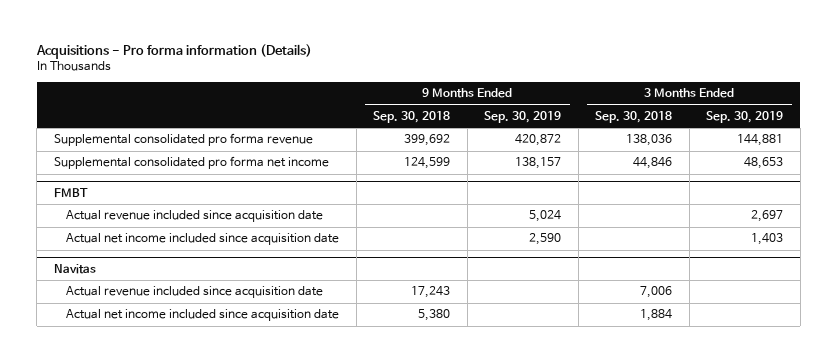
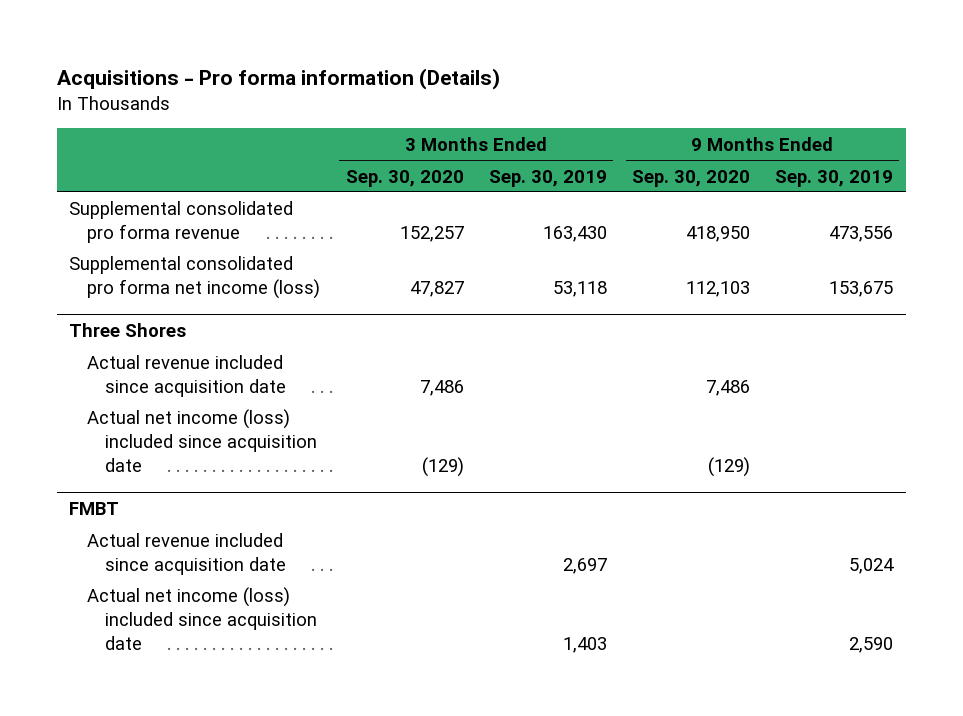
- | 9 Months Ended Sep. 30, 2018 | 9 Months Ended Sep. 30, 2019 | 3 Months Ended Sep. 30, 2018 | 3 Months Ended Sep. 30, 2019
+ | 3 Months Ended Sep. 30, 2020 | 3 Months Ended Sep. 30, 2019 | 9 Months Ended Sep. 30, 2020 | 9 Months Ended Sep. 30, 2019
- Supplemental consolidated pro forma revenue | 399,692 | 420,872 | 138,036 | 144,881
- Supplemental consolidated pro forma net income | 124,599 | 138,157 | 44,846 | 48,653
+ Supplemental consolidated pro forma revenue | 152,257 | 163,430 | 418,950 | 473,556
+ Supplemental consolidated pro forma net income (loss) | 47,827 | 53,118 | 112,103 | 153,675
+ Three Shores
+ Actual revenue included since acquisition date | 7,486 | | 7,486 |
+ Actual net income (loss) included since acquisition date | (129) | | (129) |
@ FMBT
- Actual net income included since acquisition date | | 2,590 | | 1,403
- Navitas
- Actual revenue included since acquisition date | 17,243 | | 7,006 |
- Actual net income included since acquisition date | 5,380 | | 1,884 |
@ FMBT
+ Actual net income (loss) included since acquisition date | | 1,403 | | 2,590

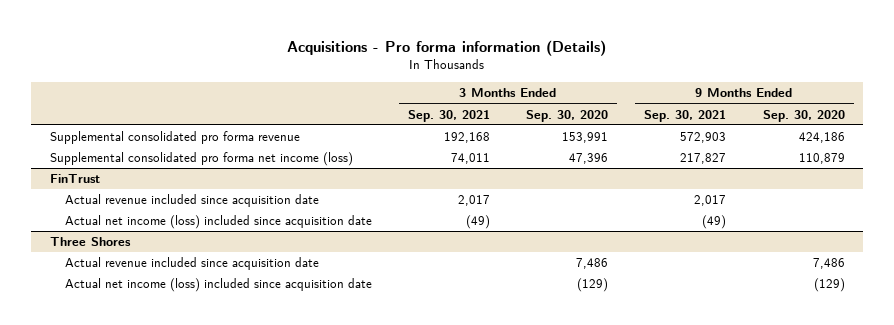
- | 3 Months Ended Sep. 30, 2020 | 3 Months Ended Sep. 30, 2019 | 9 Months Ended Sep. 30, 2020 | 9 Months Ended Sep. 30, 2019
+ | 3 Months Ended Sep. 30, 2021 | 3 Months Ended Sep. 30, 2020 | 9 Months Ended Sep. 30, 2021 | 9 Months Ended Sep. 30, 2020
- Supplemental consolidated pro forma revenue | 152,257 | 163,430 | 418,950 | 473,556
- Supplemental consolidated pro forma net income (loss) | 47,827 | 53,118 | 112,103 | 153,675
+ Supplemental consolidated pro forma revenue | 192,168 | 153,991 | 572,903 | 424,186
+ Supplemental consolidated pro forma net income (loss) | 74,011 | 47,396 | 217,827 | 110,879
+ FinTrust
+ Actual revenue included since acquisition date | 2,017 | | 2,017 |
+ Actual net income (loss) included since acquisition date | (49) | | (49) |
- FMBT
- Actual revenue included since acquisition date | | 2,697 | | 5,024
- Actual net income (loss) included since acquisition date | | 1,403 | | 2,590

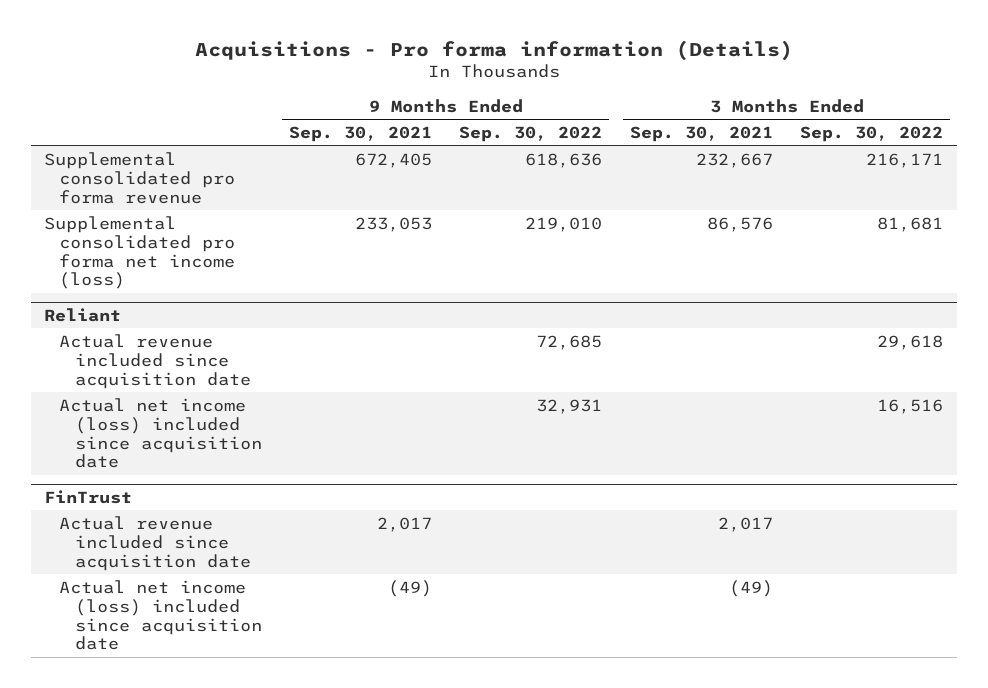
- | 3 Months Ended Sep. 30, 2021 | 3 Months Ended Sep. 30, 2020 | 9 Months Ended Sep. 30, 2021 | 9 Months Ended Sep. 30, 2020
+ | 9 Months Ended Sep. 30, 2021 | 9 Months Ended Sep. 30, 2022 | 3 Months Ended Sep. 30, 2021 | 3 Months Ended Sep. 30, 2022
- Supplemental consolidated pro forma revenue | 192,168 | 153,991 | 572,903 | 424,186
- Supplemental consolidated pro forma net income (loss) | 74,011 | 47,396 | 217,827 | 110,879
+ Supplemental consolidated pro forma revenue | 672,405 | 618,636 | 232,667 | 216,171
+ Supplemental consolidated pro forma net income (loss) | 233,053 | 219,010 | 86,576 | 81,681
+ Reliant
+ Actual revenue included since acquisition date | | 72,685 | | 29,618
+ Actual net income (loss) included since acquisition date | | 32,931 | | 16,516
- Three Shores
- Actual revenue included since acquisition date | | 7,486 | | 7,486
- Actual net income (loss) included since acquisition date | | (129) | | (129)

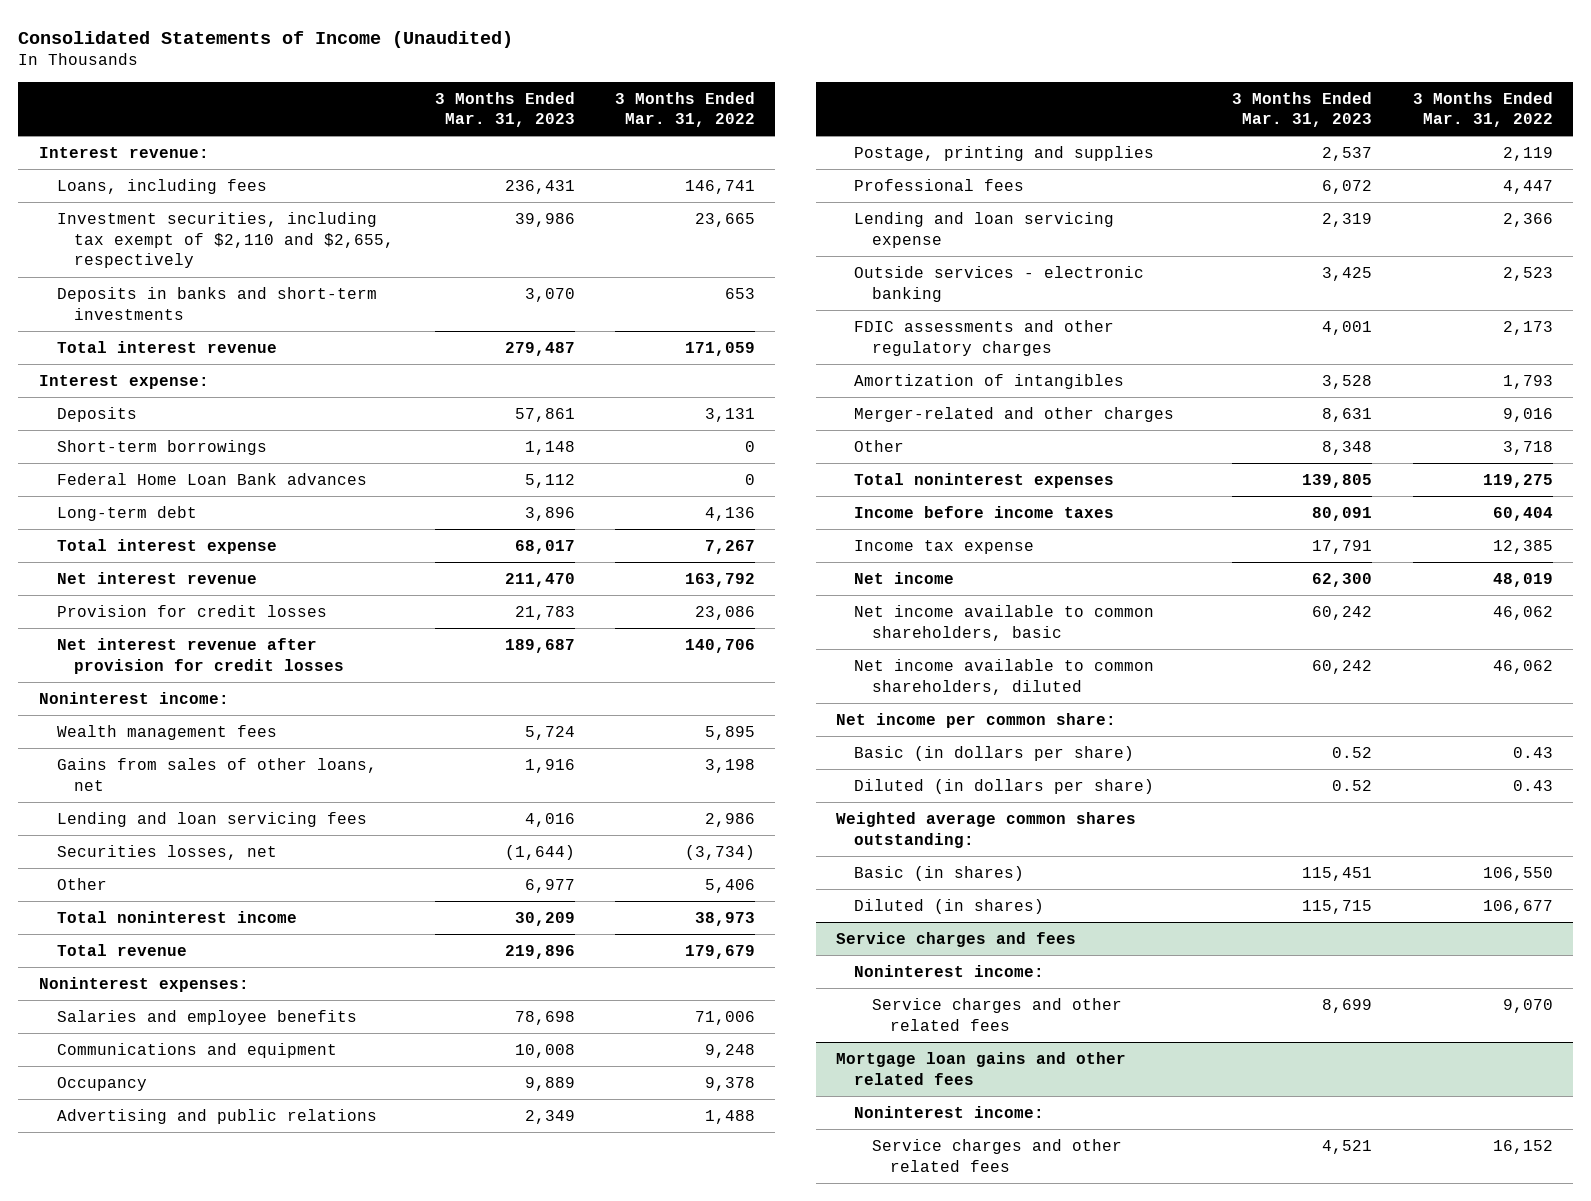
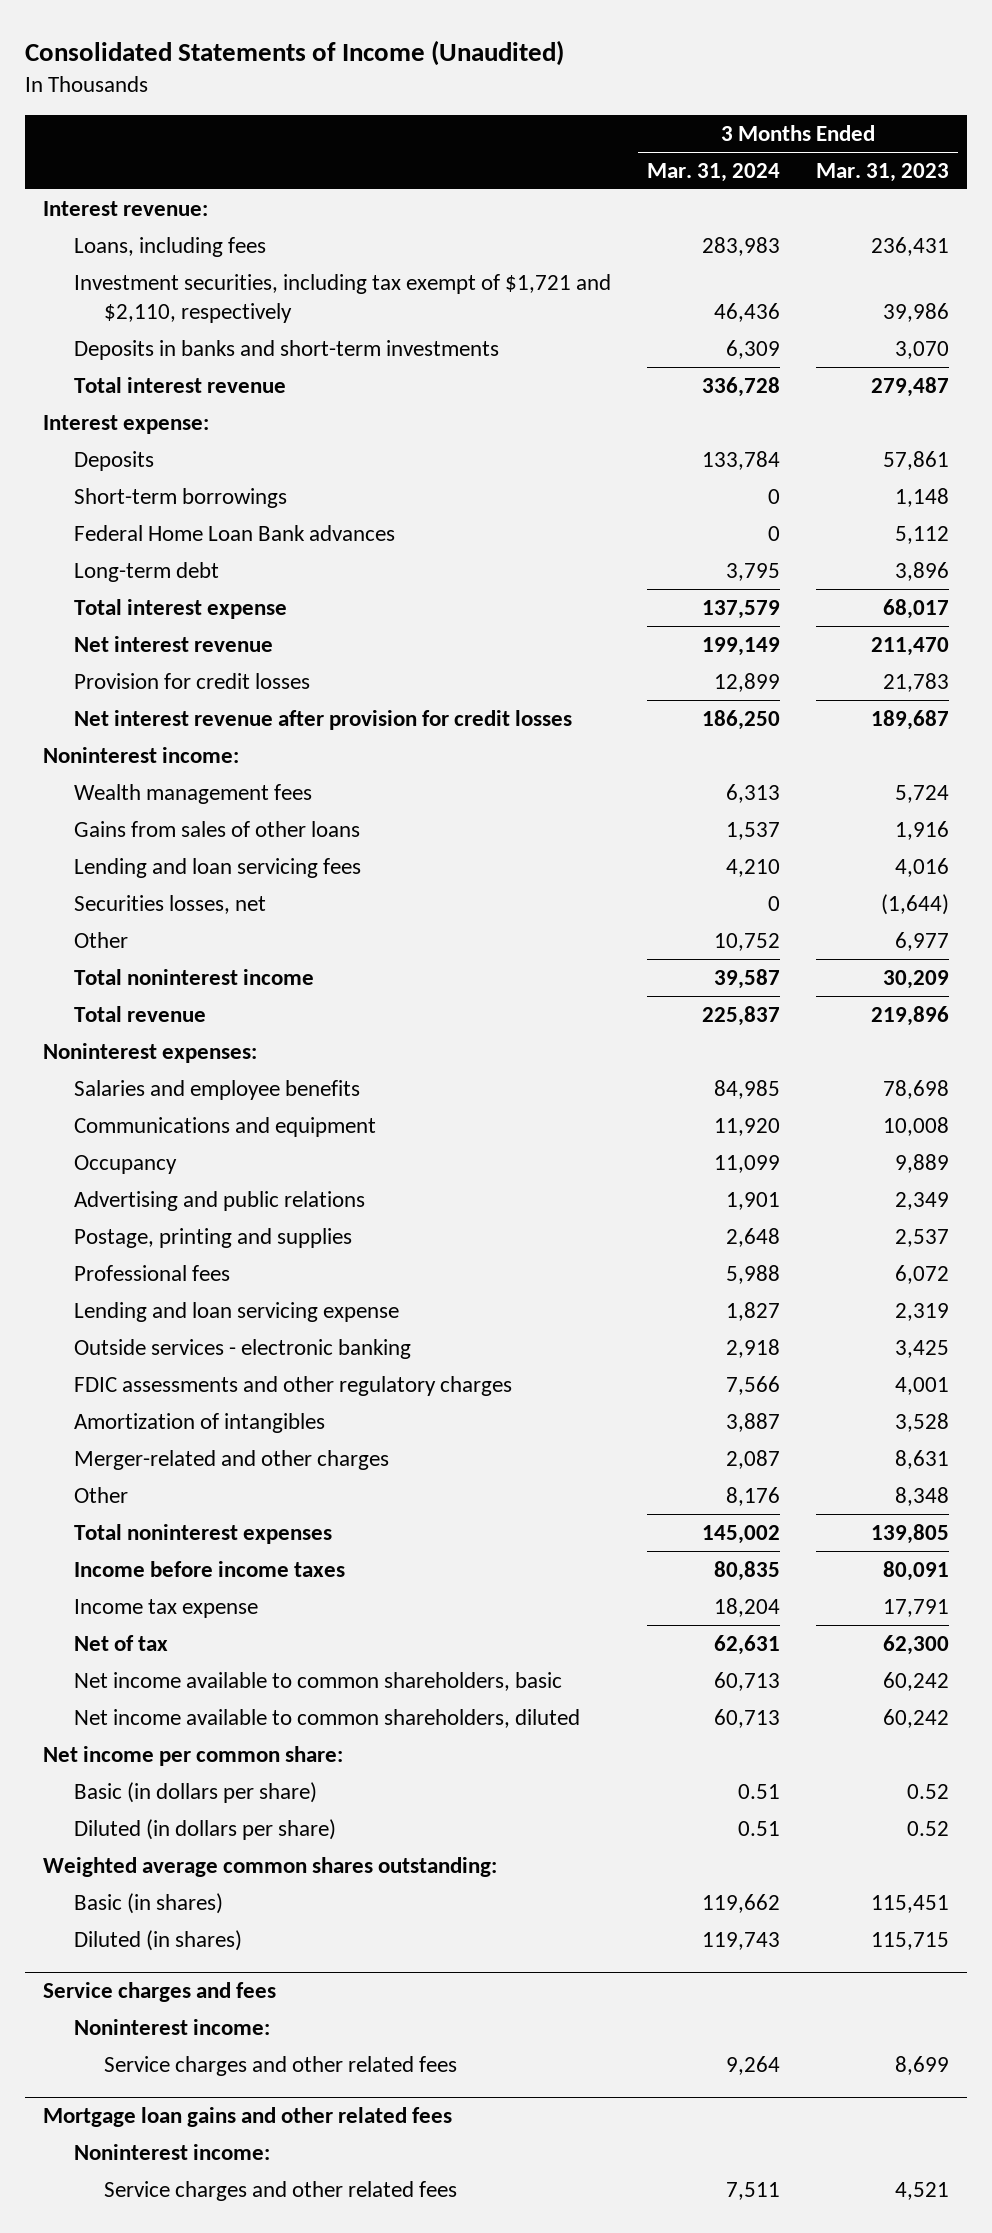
- | 3 Months Ended Mar. 31, 2023 | 3 Months Ended Mar. 31, 2022
+ | 3 Months Ended Mar. 31, 2024 | 3 Months Ended Mar. 31, 2023
- Investment securities, including tax exempt of $2,110 and $2,655, respectively | 39,986 | 23,665
+ Investment securities, including tax exempt of $1,721 and $2,110, respectively | 46,436 | 39,986
- Gains from sales of other loans, net | 1,916 | 3,198
+ Gains from sales of other loans | 1,537 | 1,916
- Net income | 62,300 | 48,019
+ Net of tax | 62,631 | 62,300

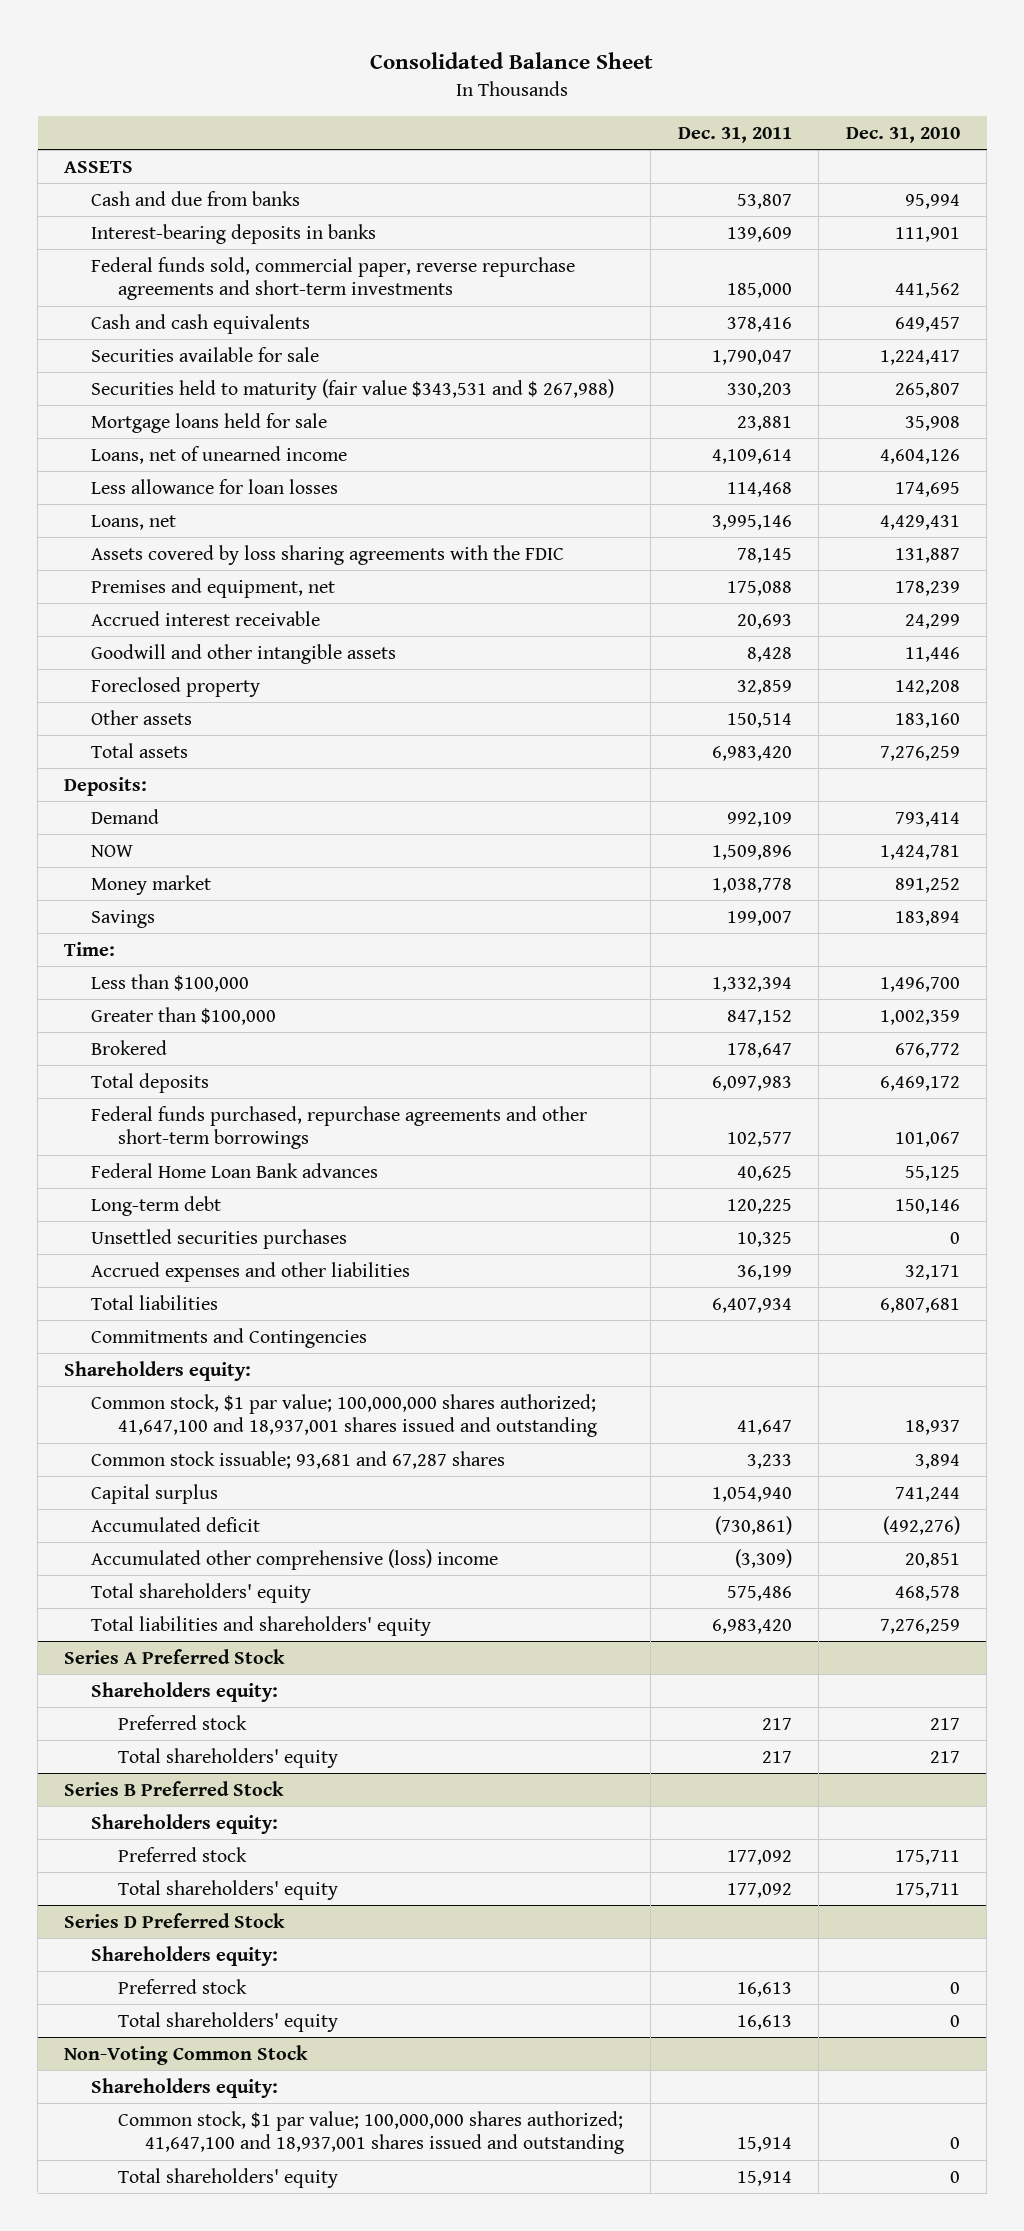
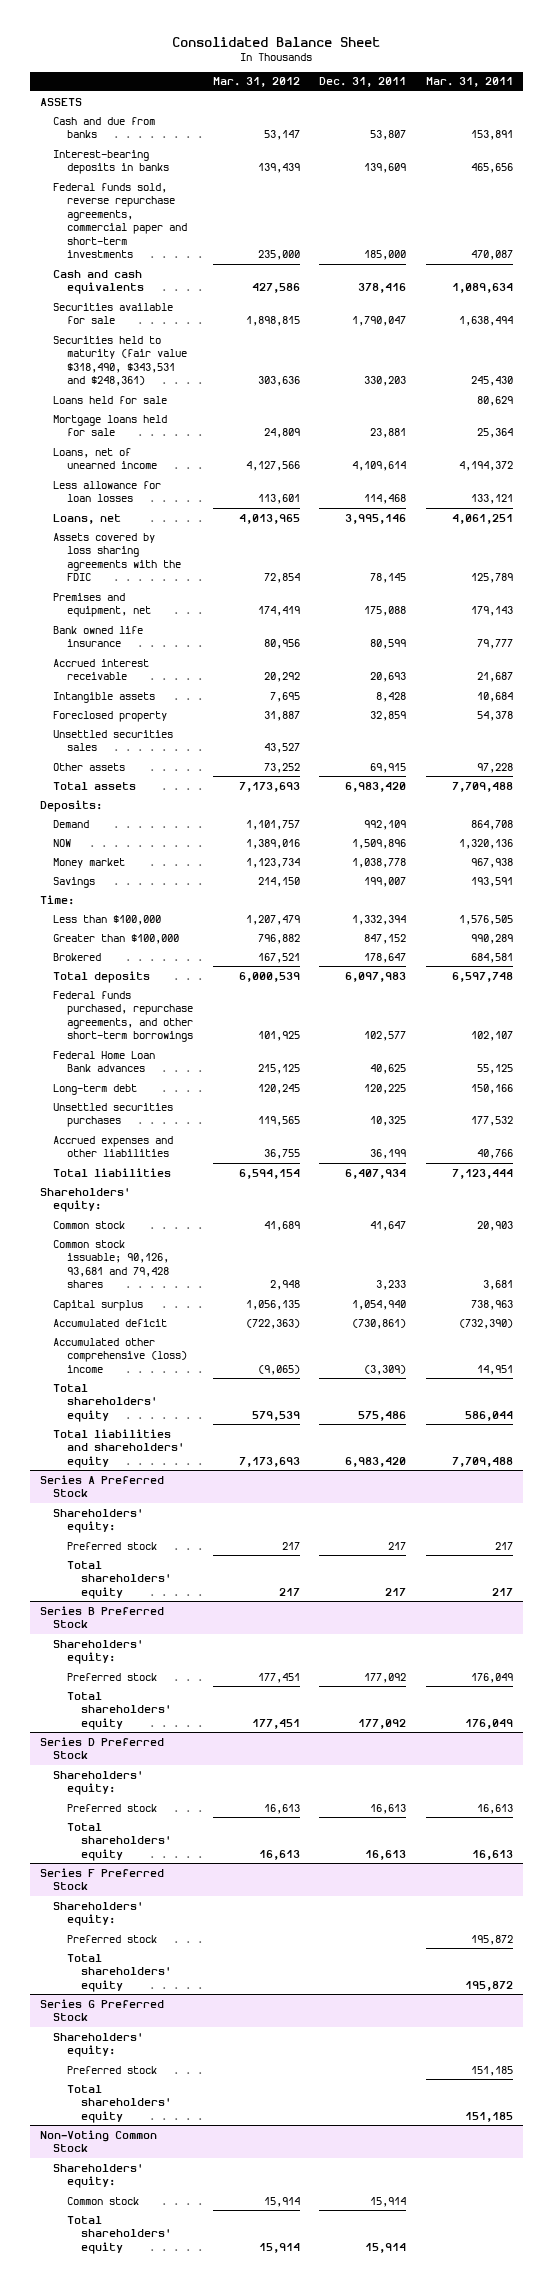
- | Dec. 31, 2011 | Dec. 31, 2010
+ | Mar. 31, 2012 | Dec. 31, 2011 | Mar. 31, 2011
- Federal funds sold, commercial paper, reverse repurchase agreements and short-term investments | 185,000 | 441,562
+ Federal funds sold, reverse repurchase agreements, commercial paper and short-term investments | 235,000 | 185,000 | 470,087
- Securities held to maturity (fair value $343,531 and $ 267,988) | 330,203 | 265,807
+ Securities held to maturity (fair value $318,490, $343,531 and $248,361) | 303,636 | 330,203 | 245,430
+ Loans held for sale | | | 80,629
+ Bank owned life insurance | 80,956 | 80,599 | 79,777
- Goodwill and other intangible assets | 8,428 | 11,446
+ Intangible assets | 7,695 | 8,428 | 10,684
- Other assets | 150,514 | 183,160
+ Unsettled securities sales | 43,527 | |
+ Other assets | 73,252 | 69,915 | 97,228
- Federal funds purchased, repurchase agreements and other short-term borrowings | 102,577 | 101,067
+ Federal funds purchased, repurchase agreements, and other short-term borrowings | 101,925 | 102,577 | 102,107
- Commitments and Contingencies
- Shareholders equity:
- Common stock, $1 par value; 100,000,000 shares authorized; 41,647,100 and 18,937,001 shares issued and outstanding | 41,647 | 18,937
- Common stock issuable; 93,681 and 67,287 shares | 3,233 | 3,894
+ Shareholders' equity:
+ Common stock | 41,689 | 41,647 | 20,903
+ Common stock issuable; 90,126, 93,681 and 79,428 shares | 2,948 | 3,233 | 3,681
@ Series A Preferred Stock
- Shareholders equity:
+ Shareholders' equity:
@ Series B Preferred Stock
- Shareholders equity:
+ Shareholders' equity:
@ Series D Preferred Stock
- Shareholders equity:
+ Shareholders' equity:
+ Series F Preferred Stock
+ Shareholders' equity:
+ Preferred stock | | | 195,872
+ Total shareholders' equity | | | 195,872
+ Series G Preferred Stock
+ Shareholders' equity:
+ Preferred stock | | | 151,185
+ Total shareholders' equity | | | 151,185
@ Non-Voting Common Stock
- Shareholders equity:
- Common stock, $1 par value; 100,000,000 shares authorized; 41,647,100 and 18,937,001 shares issued and outstanding | 15,914 | 0
+ Shareholders' equity:
+ Common stock | 15,914 | 15,914 |

